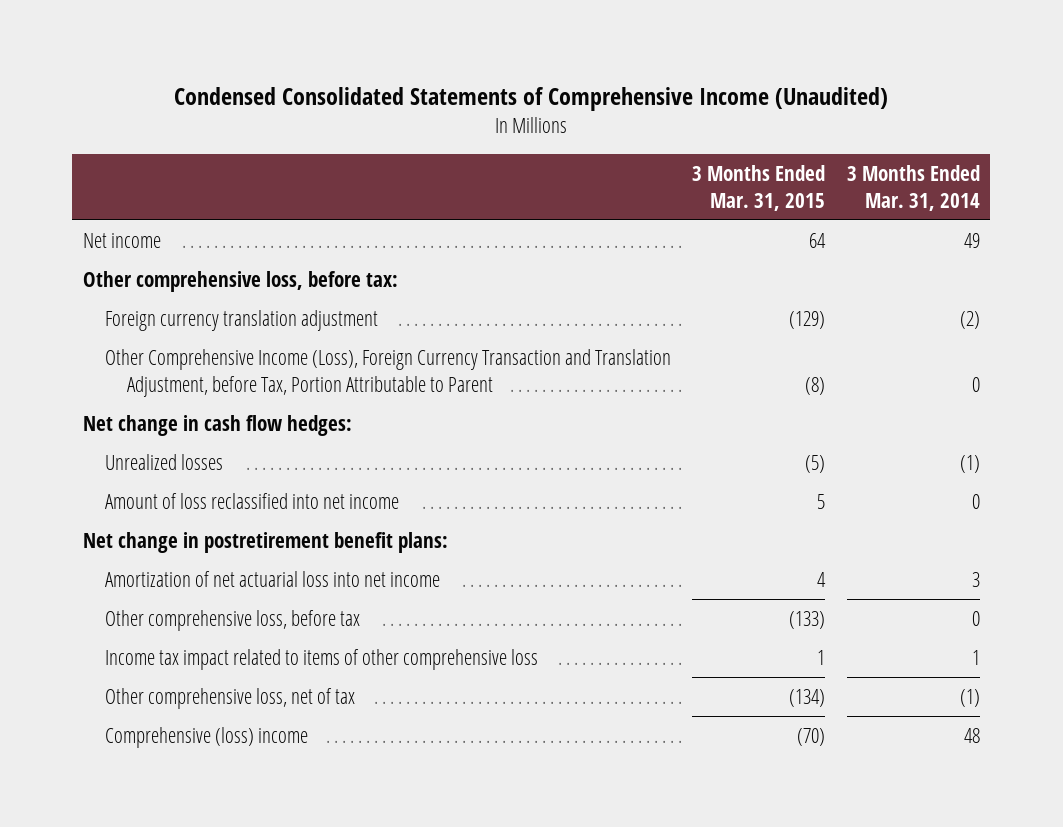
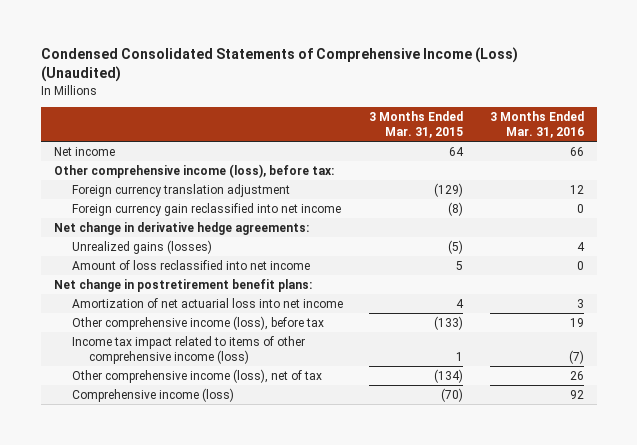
- Condensed Consolidated Statements of Comprehensive Income (Unaudited)
+ Condensed Consolidated Statements of Comprehensive Income (Loss) (Unaudited)
- | 3 Months Ended Mar. 31, 2015 | 3 Months Ended Mar. 31, 2014
+ | 3 Months Ended Mar. 31, 2015 | 3 Months Ended Mar. 31, 2016
- Other comprehensive loss, before tax:
+ Other comprehensive income (loss), before tax:
- Other Comprehensive Income (Loss), Foreign Currency Transaction and Translation Adjustment, before Tax, Portion Attributable to Parent | (8) | 0
- Net change in cash flow hedges:
- Unrealized losses | (5) | (1)
+ Foreign currency gain reclassified into net income | (8) | 0
+ Net change in derivative hedge agreements:
+ Unrealized gains (losses) | (5) | 4
- Other comprehensive loss, before tax | (133) | 0
- Income tax impact related to items of other comprehensive loss | 1 | 1
- Other comprehensive loss, net of tax | (134) | (1)
- Comprehensive (loss) income | (70) | 48
+ Other comprehensive income (loss), before tax | (133) | 19
+ Income tax impact related to items of other comprehensive income (loss) | 1 | (7)
+ Other comprehensive income (loss), net of tax | (134) | 26
+ Comprehensive income (loss) | (70) | 92

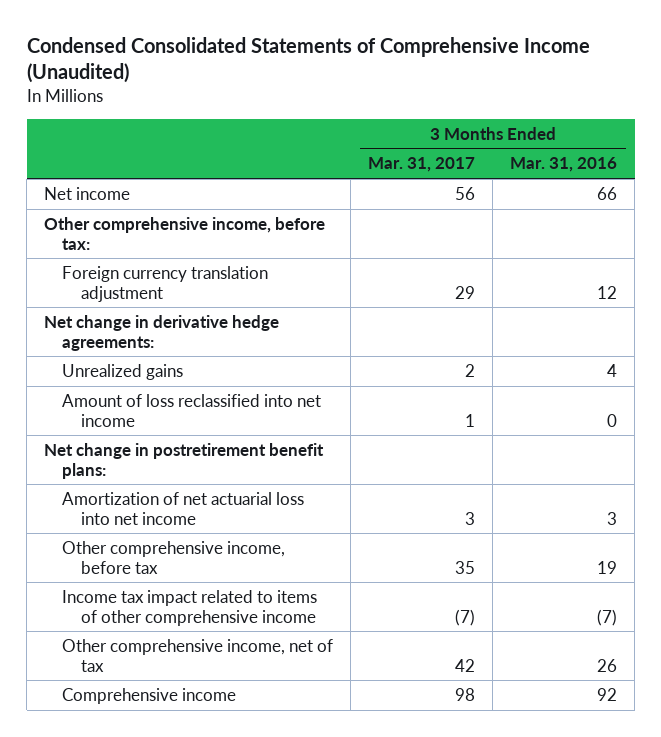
- Condensed Consolidated Statements of Comprehensive Income (Loss) (Unaudited)
+ Condensed Consolidated Statements of Comprehensive Income (Unaudited)
- | 3 Months Ended Mar. 31, 2015 | 3 Months Ended Mar. 31, 2016
+ | 3 Months Ended Mar. 31, 2017 | 3 Months Ended Mar. 31, 2016
- Other comprehensive income (loss), before tax:
+ Other comprehensive income, before tax:
- Foreign currency gain reclassified into net income | (8) | 0
- Unrealized gains (losses) | (5) | 4
+ Unrealized gains | 2 | 4
- Other comprehensive income (loss), before tax | (133) | 19
- Income tax impact related to items of other comprehensive income (loss) | 1 | (7)
- Other comprehensive income (loss), net of tax | (134) | 26
- Comprehensive income (loss) | (70) | 92
+ Other comprehensive income, before tax | 35 | 19
+ Income tax impact related to items of other comprehensive income | (7) | (7)
+ Other comprehensive income, net of tax | 42 | 26
+ Comprehensive income | 98 | 92

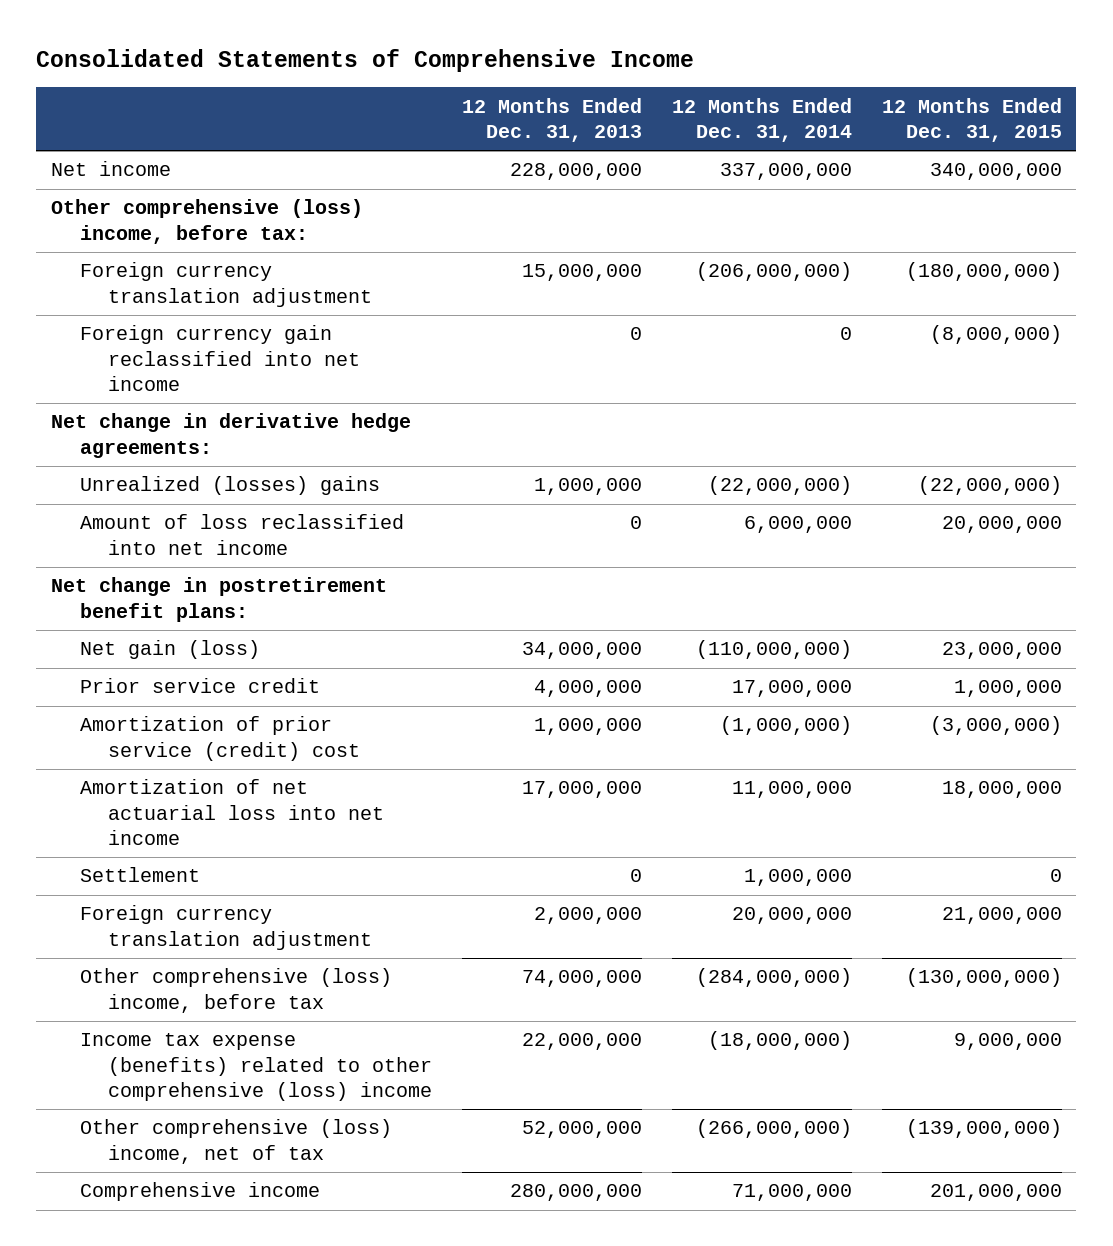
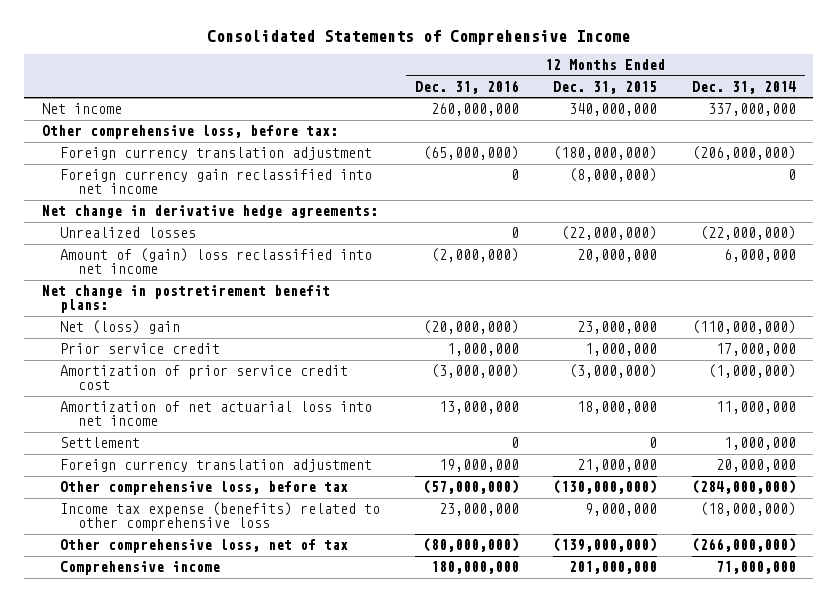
- | 12 Months Ended Dec. 31, 2013 | 12 Months Ended Dec. 31, 2014 | 12 Months Ended Dec. 31, 2015
+ | 12 Months Ended Dec. 31, 2016 | 12 Months Ended Dec. 31, 2015 | 12 Months Ended Dec. 31, 2014
- Other comprehensive (loss) income, before tax:
+ Other comprehensive loss, before tax:
- Unrealized (losses) gains | 1,000,000 | (22,000,000) | (22,000,000)
- Amount of loss reclassified into net income | 0 | 6,000,000 | 20,000,000
+ Unrealized losses | 0 | (22,000,000) | (22,000,000)
+ Amount of (gain) loss reclassified into net income | (2,000,000) | 20,000,000 | 6,000,000
- Net gain (loss) | 34,000,000 | (110,000,000) | 23,000,000
+ Net (loss) gain | (20,000,000) | 23,000,000 | (110,000,000)
- Amortization of prior service (credit) cost | 1,000,000 | (1,000,000) | (3,000,000)
+ Amortization of prior service credit cost | (3,000,000) | (3,000,000) | (1,000,000)
- Other comprehensive (loss) income, before tax | 74,000,000 | (284,000,000) | (130,000,000)
- Income tax expense (benefits) related to other comprehensive (loss) income | 22,000,000 | (18,000,000) | 9,000,000
- Other comprehensive (loss) income, net of tax | 52,000,000 | (266,000,000) | (139,000,000)
+ Other comprehensive loss, before tax | (57,000,000) | (130,000,000) | (284,000,000)
+ Income tax expense (benefits) related to other comprehensive loss | 23,000,000 | 9,000,000 | (18,000,000)
+ Other comprehensive loss, net of tax | (80,000,000) | (139,000,000) | (266,000,000)

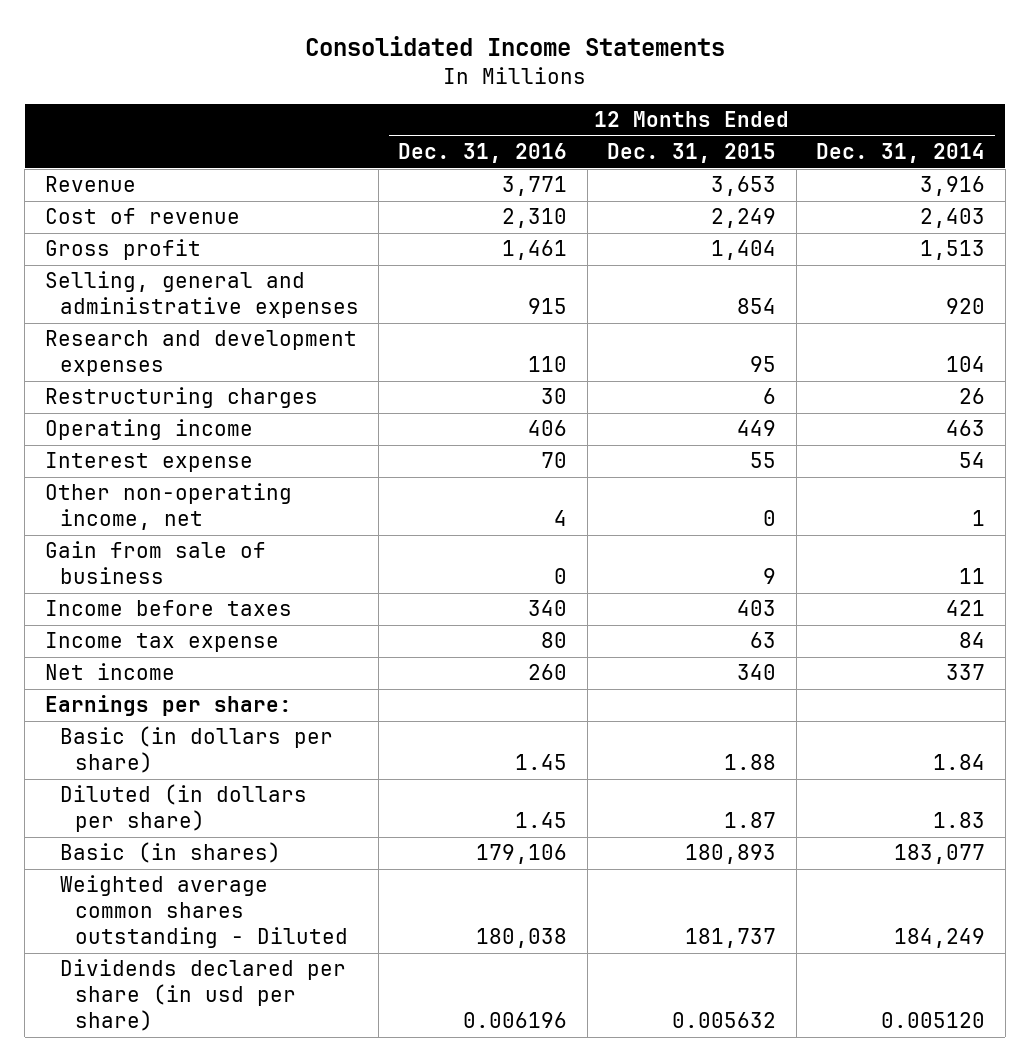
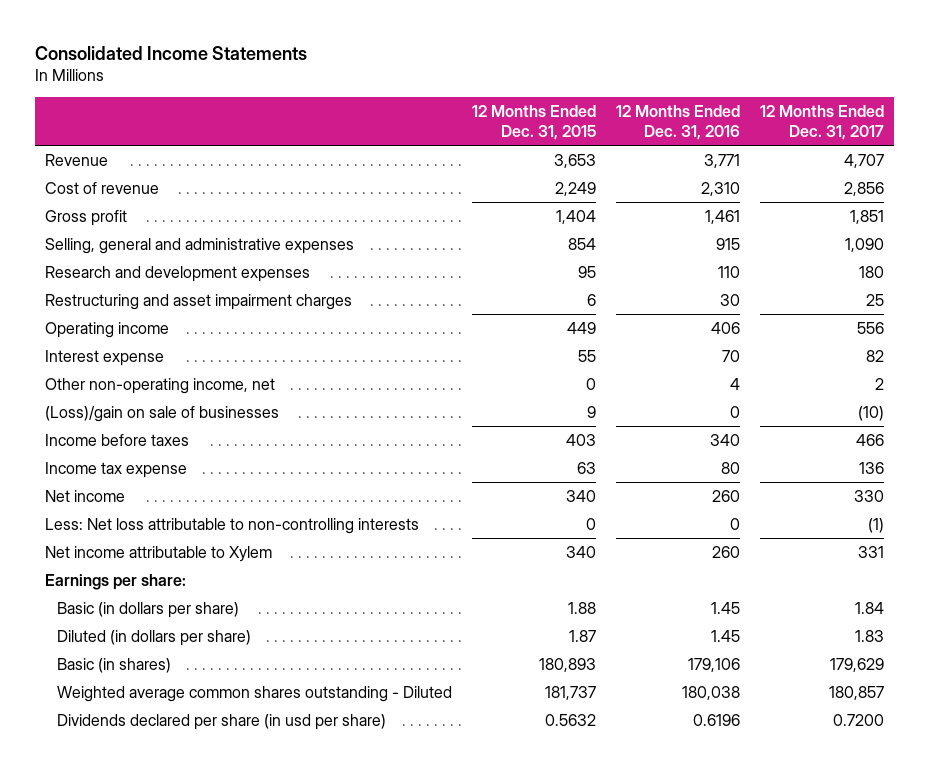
- | 12 Months Ended Dec. 31, 2016 | 12 Months Ended Dec. 31, 2015 | 12 Months Ended Dec. 31, 2014
+ | 12 Months Ended Dec. 31, 2015 | 12 Months Ended Dec. 31, 2016 | 12 Months Ended Dec. 31, 2017
- Restructuring charges | 30 | 6 | 26
+ Restructuring and asset impairment charges | 6 | 30 | 25
- Gain from sale of business | 0 | 9 | 11
+ (Loss)/gain on sale of businesses | 9 | 0 | (10)
+ Less: Net loss attributable to non-controlling interests | 0 | 0 | (1)
+ Net income attributable to Xylem | 340 | 260 | 331
- Dividends declared per share (in usd per share) | 0.006196 | 0.005632 | 0.005120
+ Dividends declared per share (in usd per share) | 0.5632 | 0.6196 | 0.7200

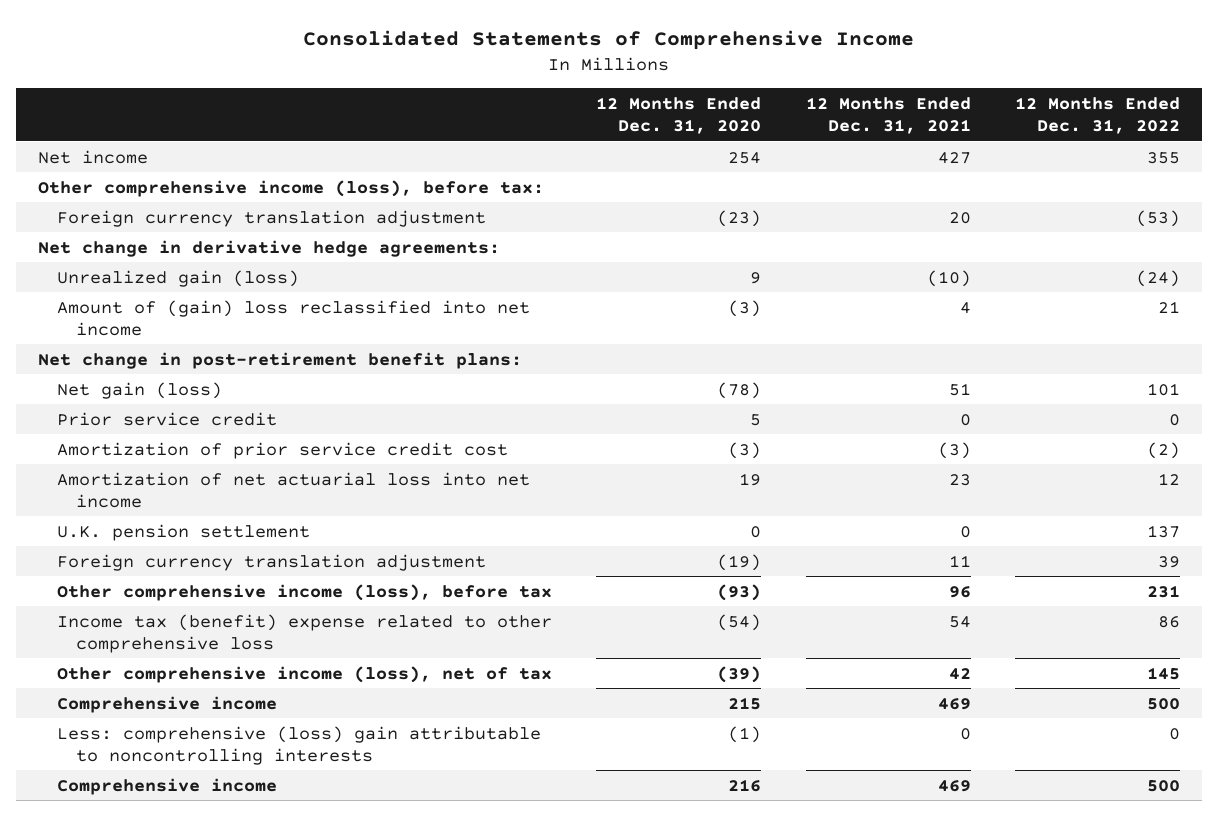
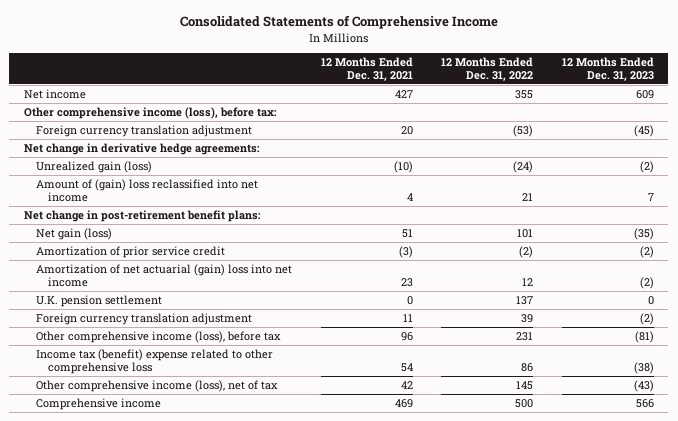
- | 12 Months Ended Dec. 31, 2020 | 12 Months Ended Dec. 31, 2021 | 12 Months Ended Dec. 31, 2022
+ | 12 Months Ended Dec. 31, 2021 | 12 Months Ended Dec. 31, 2022 | 12 Months Ended Dec. 31, 2023
- Prior service credit | 5 | 0 | 0
- Amortization of prior service credit cost | (3) | (3) | (2)
- Amortization of net actuarial loss into net income | 19 | 23 | 12
+ Amortization of prior service credit | (3) | (2) | (2)
+ Amortization of net actuarial (gain) loss into net income | 23 | 12 | (2)
- Less: comprehensive (loss) gain attributable to noncontrolling interests | (1) | 0 | 0
- Comprehensive income | 216 | 469 | 500

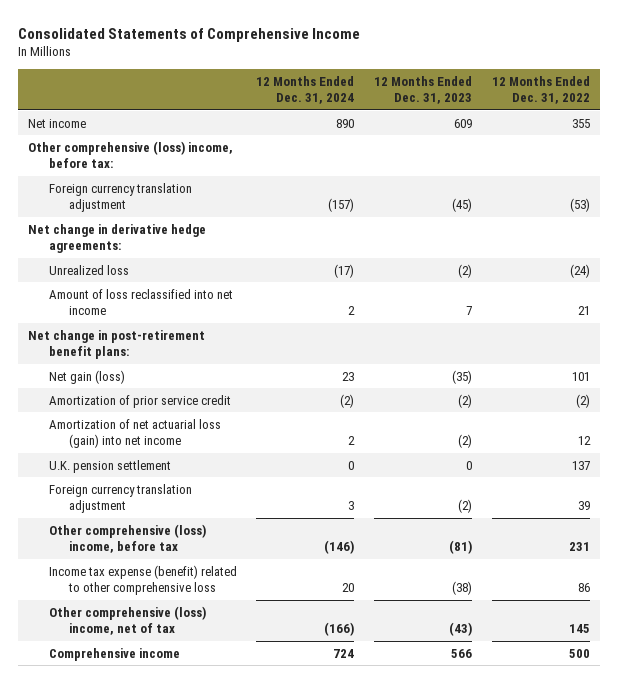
- | 12 Months Ended Dec. 31, 2021 | 12 Months Ended Dec. 31, 2022 | 12 Months Ended Dec. 31, 2023
+ | 12 Months Ended Dec. 31, 2024 | 12 Months Ended Dec. 31, 2023 | 12 Months Ended Dec. 31, 2022
- Other comprehensive income (loss), before tax:
+ Other comprehensive (loss) income, before tax:
- Unrealized gain (loss) | (10) | (24) | (2)
- Amount of (gain) loss reclassified into net income | 4 | 21 | 7
+ Unrealized loss | (17) | (2) | (24)
+ Amount of loss reclassified into net income | 2 | 7 | 21
- Amortization of net actuarial (gain) loss into net income | 23 | 12 | (2)
+ Amortization of net actuarial loss (gain) into net income | 2 | (2) | 12
- Other comprehensive income (loss), before tax | 96 | 231 | (81)
- Income tax (benefit) expense related to other comprehensive loss | 54 | 86 | (38)
- Other comprehensive income (loss), net of tax | 42 | 145 | (43)
+ Other comprehensive (loss) income, before tax | (146) | (81) | 231
+ Income tax expense (benefit) related to other comprehensive loss | 20 | (38) | 86
+ Other comprehensive (loss) income, net of tax | (166) | (43) | 145

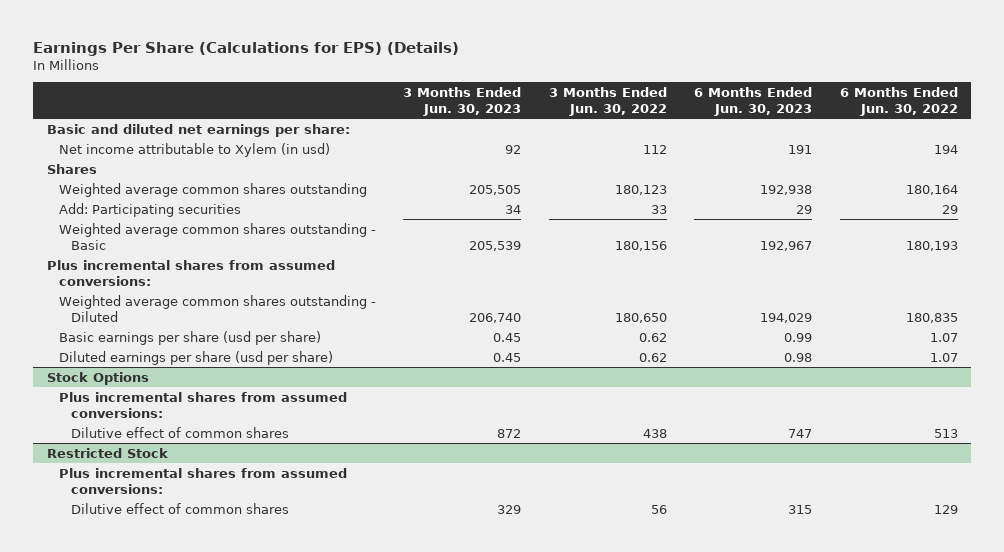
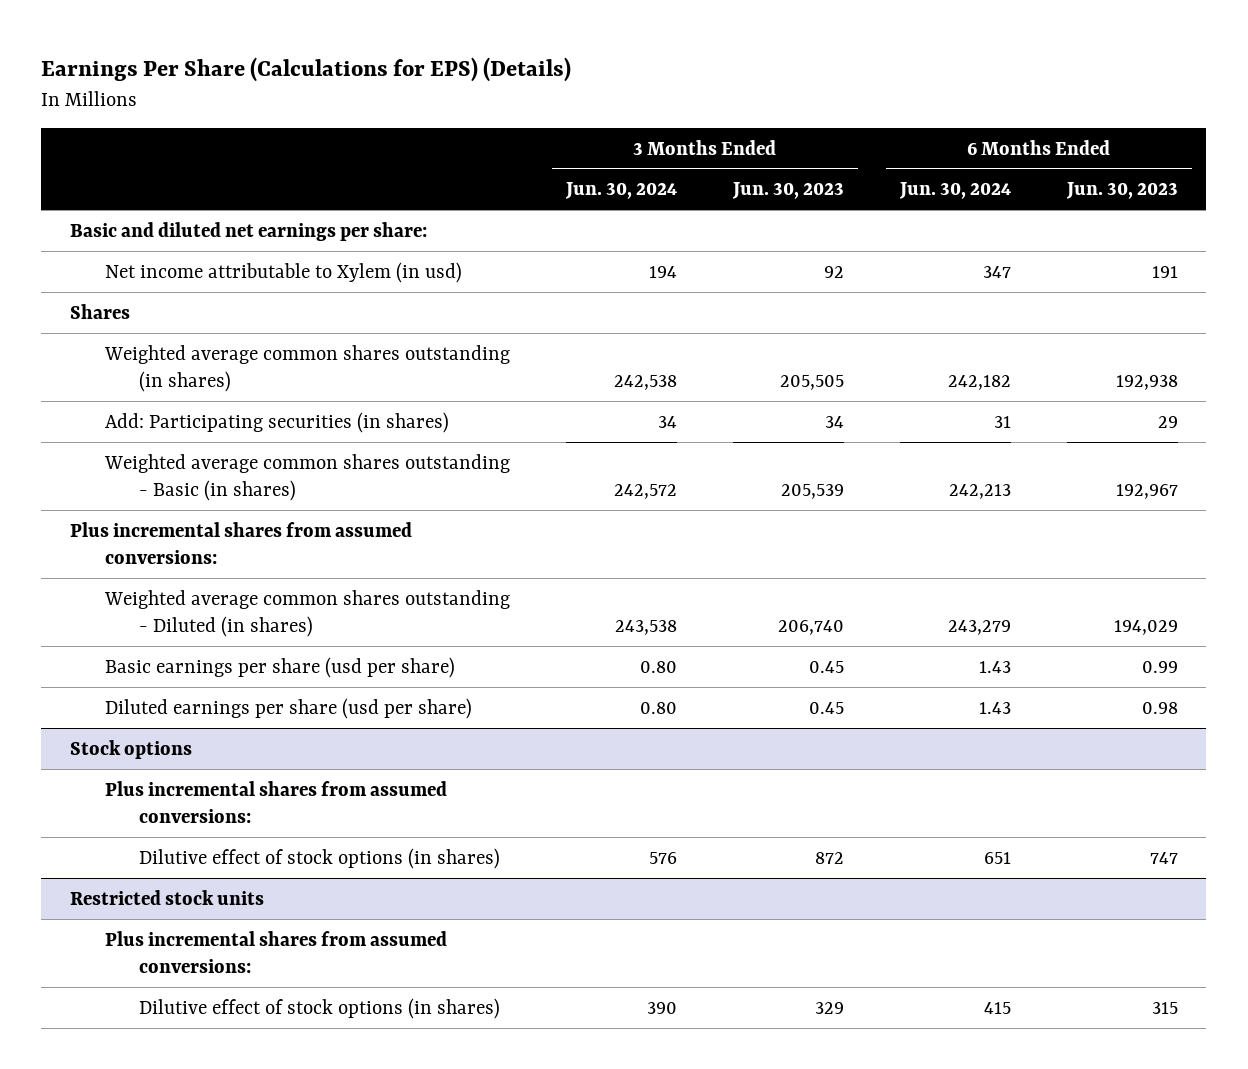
- | 3 Months Ended Jun. 30, 2023 | 3 Months Ended Jun. 30, 2022 | 6 Months Ended Jun. 30, 2023 | 6 Months Ended Jun. 30, 2022
+ | 3 Months Ended Jun. 30, 2024 | 3 Months Ended Jun. 30, 2023 | 6 Months Ended Jun. 30, 2024 | 6 Months Ended Jun. 30, 2023
- Weighted average common shares outstanding | 205,505 | 180,123 | 192,938 | 180,164
- Add: Participating securities | 34 | 33 | 29 | 29
- Weighted average common shares outstanding - Basic | 205,539 | 180,156 | 192,967 | 180,193
+ Weighted average common shares outstanding (in shares) | 242,538 | 205,505 | 242,182 | 192,938
+ Add: Participating securities (in shares) | 34 | 34 | 31 | 29
+ Weighted average common shares outstanding - Basic (in shares) | 242,572 | 205,539 | 242,213 | 192,967
- Weighted average common shares outstanding - Diluted | 206,740 | 180,650 | 194,029 | 180,835
+ Weighted average common shares outstanding - Diluted (in shares) | 243,538 | 206,740 | 243,279 | 194,029
- Stock Options
+ Stock options
- Dilutive effect of common shares | 872 | 438 | 747 | 513
- Restricted Stock
+ Dilutive effect of stock options (in shares) | 576 | 872 | 651 | 747
+ Restricted stock units
- Dilutive effect of common shares | 329 | 56 | 315 | 129
+ Dilutive effect of stock options (in shares) | 390 | 329 | 415 | 315

